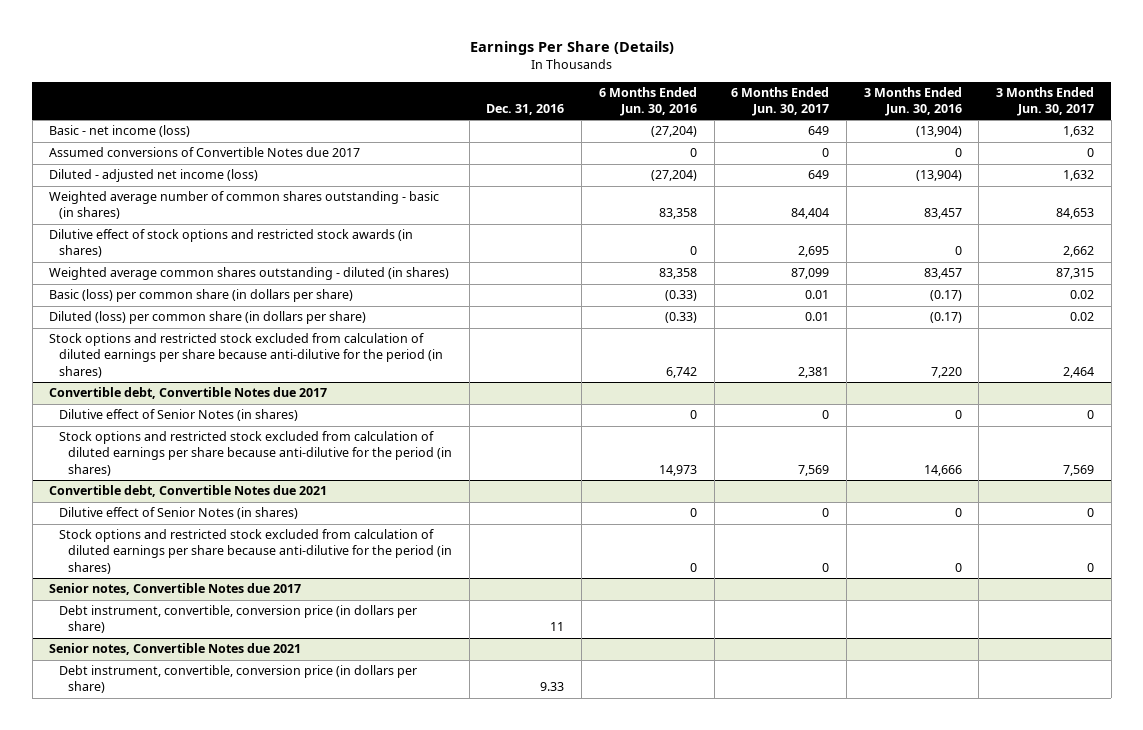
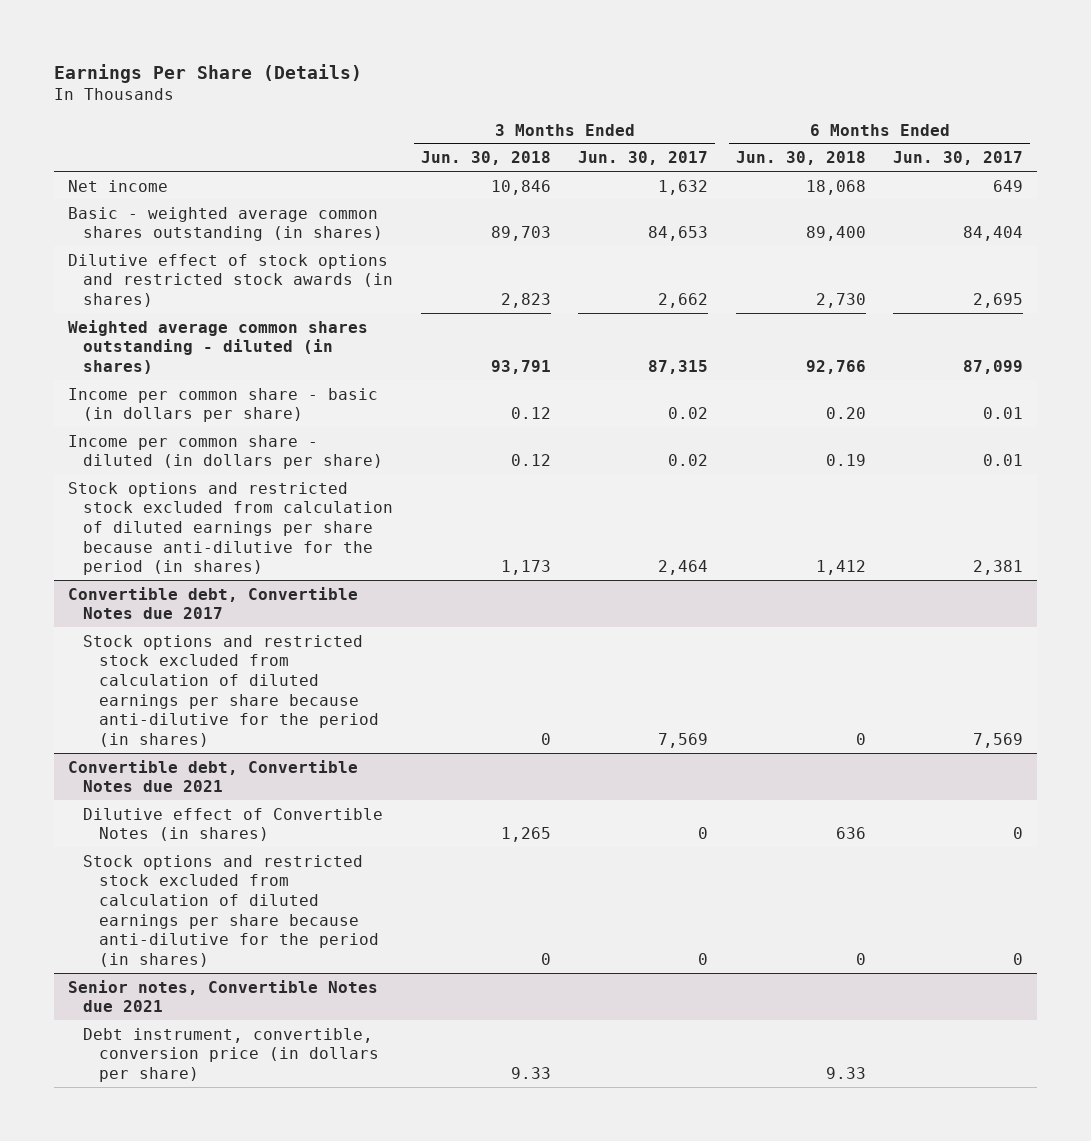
- | Dec. 31, 2016 | 6 Months Ended Jun. 30, 2016 | 6 Months Ended Jun. 30, 2017 | 3 Months Ended Jun. 30, 2016 | 3 Months Ended Jun. 30, 2017
+ | 3 Months Ended Jun. 30, 2018 | 3 Months Ended Jun. 30, 2017 | 6 Months Ended Jun. 30, 2018 | 6 Months Ended Jun. 30, 2017
- Basic - net income (loss) | | (27,204) | 649 | (13,904) | 1,632
- Assumed conversions of Convertible Notes due 2017 | | 0 | 0 | 0 | 0
- Diluted - adjusted net income (loss) | | (27,204) | 649 | (13,904) | 1,632
- Weighted average number of common shares outstanding - basic (in shares) | | 83,358 | 84,404 | 83,457 | 84,653
+ Net income | 10,846 | 1,632 | 18,068 | 649
+ Basic - weighted average common shares outstanding (in shares) | 89,703 | 84,653 | 89,400 | 84,404
- Basic (loss) per common share (in dollars per share) | | (0.33) | 0.01 | (0.17) | 0.02
- Diluted (loss) per common share (in dollars per share) | | (0.33) | 0.01 | (0.17) | 0.02
+ Income per common share - basic (in dollars per share) | 0.12 | 0.02 | 0.20 | 0.01
+ Income per common share - diluted (in dollars per share) | 0.12 | 0.02 | 0.19 | 0.01
@ Convertible debt, Convertible Notes due 2017
- Dilutive effect of Senior Notes (in shares) | | 0 | 0 | 0 | 0
@ Convertible debt, Convertible Notes due 2021
- Dilutive effect of Senior Notes (in shares) | | 0 | 0 | 0 | 0
+ Dilutive effect of Convertible Notes (in shares) | 1,265 | 0 | 636 | 0
- Senior notes, Convertible Notes due 2017
- Debt instrument, convertible, conversion price (in dollars per share) | 11 | | | |

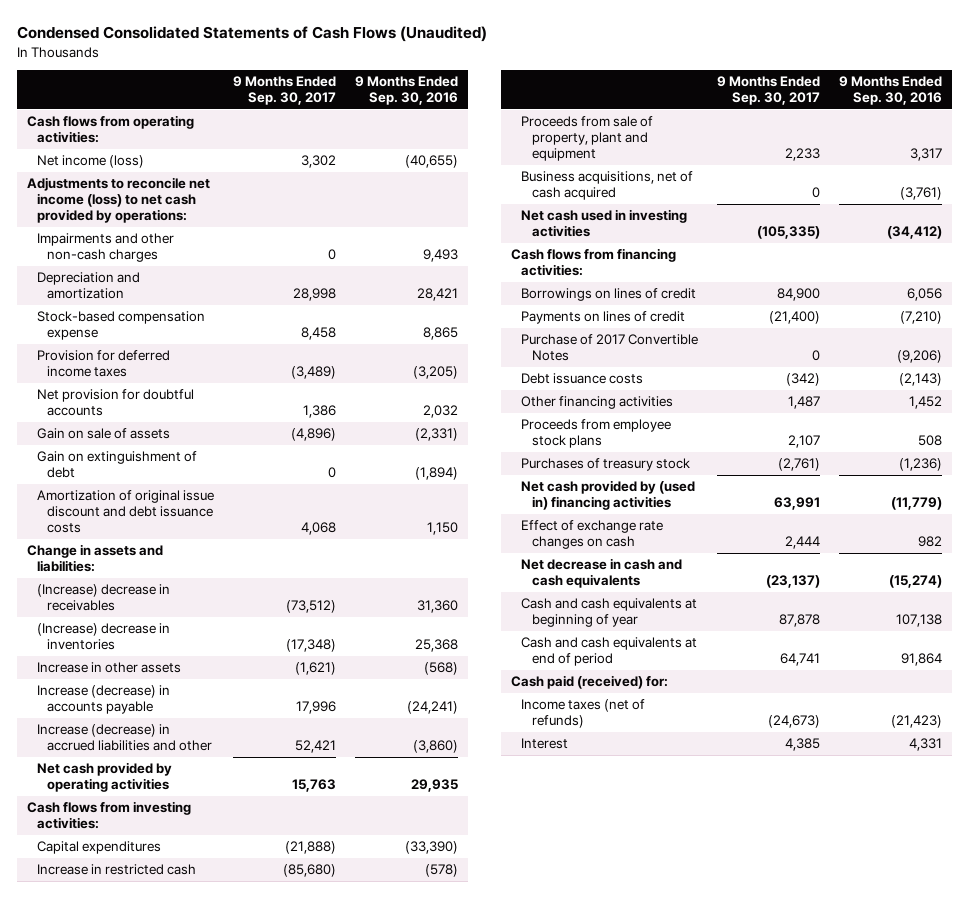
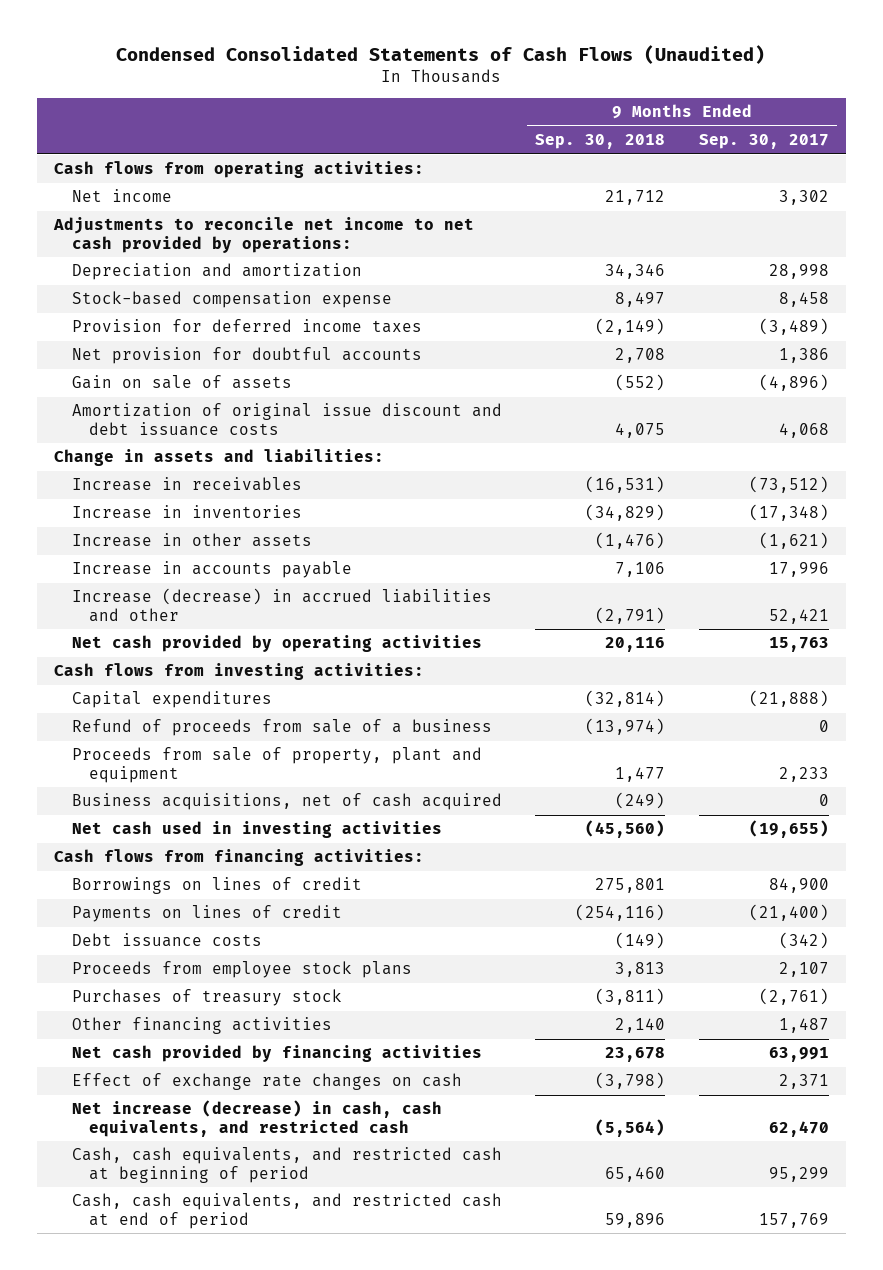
- | 9 Months Ended Sep. 30, 2017 | 9 Months Ended Sep. 30, 2016
+ | 9 Months Ended Sep. 30, 2018 | 9 Months Ended Sep. 30, 2017
- Net income (loss) | 3,302 | (40,655)
- Adjustments to reconcile net income (loss) to net cash provided by operations:
- Impairments and other non-cash charges | 0 | 9,493
+ Net income | 21,712 | 3,302
+ Adjustments to reconcile net income to net cash provided by operations:
- Gain on extinguishment of debt | 0 | (1,894)
- (Increase) decrease in receivables | (73,512) | 31,360
- (Increase) decrease in inventories | (17,348) | 25,368
+ Increase in receivables | (16,531) | (73,512)
+ Increase in inventories | (34,829) | (17,348)
- Increase (decrease) in accounts payable | 17,996 | (24,241)
+ Increase in accounts payable | 7,106 | 17,996
- Increase in restricted cash | (85,680) | (578)
+ Refund of proceeds from sale of a business | (13,974) | 0
- Net cash used in investing activities | (105,335) | (34,412)
+ Net cash used in investing activities | (45,560) | (19,655)
- Purchase of 2017 Convertible Notes | 0 | (9,206)
- Net cash provided by (used in) financing activities | 63,991 | (11,779)
- Effect of exchange rate changes on cash | 2,444 | 982
- Net decrease in cash and cash equivalents | (23,137) | (15,274)
- Cash and cash equivalents at beginning of year | 87,878 | 107,138
- Cash and cash equivalents at end of period | 64,741 | 91,864
- Cash paid (received) for:
- Income taxes (net of refunds) | (24,673) | (21,423)
- Interest | 4,385 | 4,331
moved down: Other financing activities | 2,140 | 1,487
+ Net cash provided by financing activities | 23,678 | 63,991
+ Effect of exchange rate changes on cash | (3,798) | 2,371
+ Net increase (decrease) in cash, cash equivalents, and restricted cash | (5,564) | 62,470
+ Cash, cash equivalents, and restricted cash at beginning of period | 65,460 | 95,299
+ Cash, cash equivalents, and restricted cash at end of period | 59,896 | 157,769

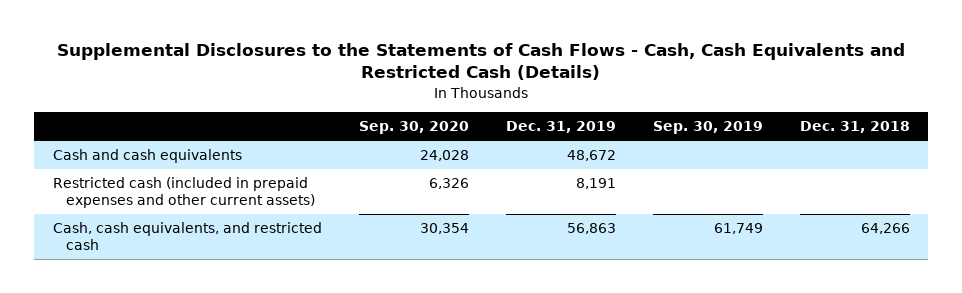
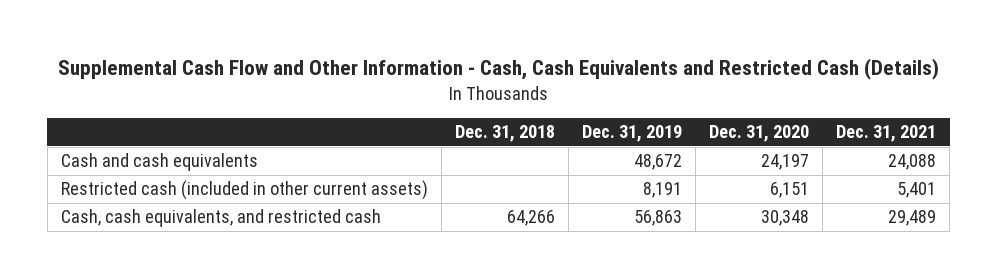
- Supplemental Disclosures to the Statements of Cash Flows - Cash, Cash Equivalents and Restricted Cash (Details)
+ Supplemental Cash Flow and Other Information - Cash, Cash Equivalents and Restricted Cash (Details)
- | Sep. 30, 2020 | Dec. 31, 2019 | Sep. 30, 2019 | Dec. 31, 2018
+ | Dec. 31, 2018 | Dec. 31, 2019 | Dec. 31, 2020 | Dec. 31, 2021
- Restricted cash (included in prepaid expenses and other current assets) | 6,326 | 8,191 | |
+ Restricted cash (included in other current assets) | | 8,191 | 6,151 | 5,401

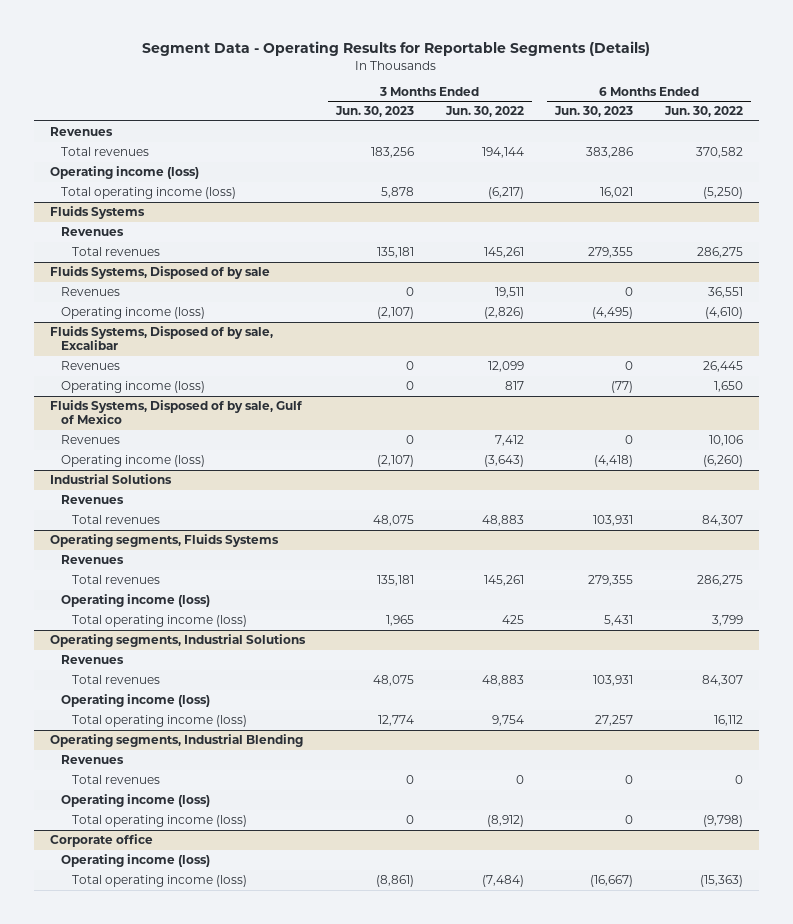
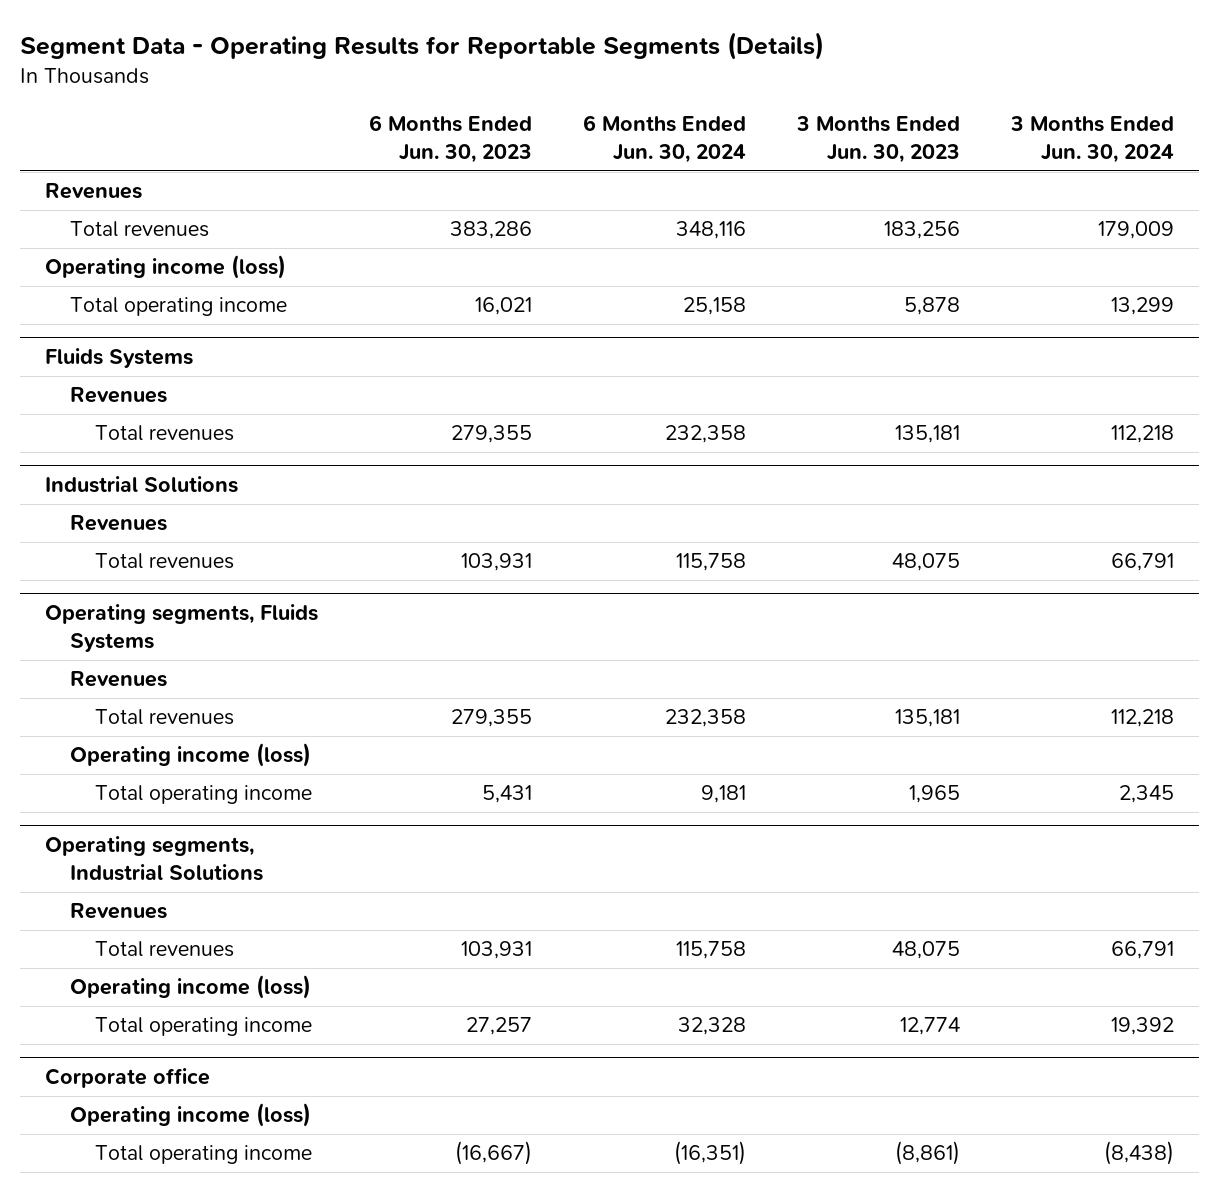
- | 3 Months Ended Jun. 30, 2023 | 3 Months Ended Jun. 30, 2022 | 6 Months Ended Jun. 30, 2023 | 6 Months Ended Jun. 30, 2022
+ | 6 Months Ended Jun. 30, 2023 | 6 Months Ended Jun. 30, 2024 | 3 Months Ended Jun. 30, 2023 | 3 Months Ended Jun. 30, 2024
- Total operating income (loss) | 5,878 | (6,217) | 16,021 | (5,250)
+ Total operating income | 16,021 | 25,158 | 5,878 | 13,299
- Fluids Systems, Disposed of by sale
- Revenues | 0 | 19,511 | 0 | 36,551
- Operating income (loss) | (2,107) | (2,826) | (4,495) | (4,610)
- Fluids Systems, Disposed of by sale, Excalibar
- Revenues | 0 | 12,099 | 0 | 26,445
- Operating income (loss) | 0 | 817 | (77) | 1,650
- Fluids Systems, Disposed of by sale, Gulf of Mexico
- Revenues | 0 | 7,412 | 0 | 10,106
- Operating income (loss) | (2,107) | (3,643) | (4,418) | (6,260)
@ Operating segments, Fluids Systems
- Total operating income (loss) | 1,965 | 425 | 5,431 | 3,799
+ Total operating income | 5,431 | 9,181 | 1,965 | 2,345
@ Operating segments, Industrial Solutions
- Total operating income (loss) | 12,774 | 9,754 | 27,257 | 16,112
- Operating segments, Industrial Blending
- Revenues
- Total revenues | 0 | 0 | 0 | 0
- Operating income (loss)
- Total operating income (loss) | 0 | (8,912) | 0 | (9,798)
@ Operating segments, Industrial Solutions
+ Total operating income | 27,257 | 32,328 | 12,774 | 19,392
@ Corporate office
- Total operating income (loss) | (8,861) | (7,484) | (16,667) | (15,363)
+ Total operating income | (16,667) | (16,351) | (8,861) | (8,438)

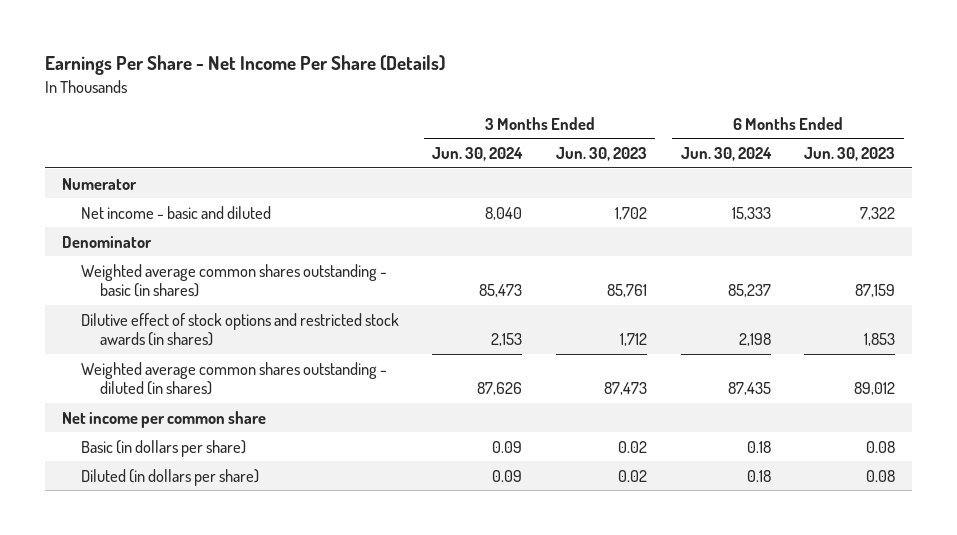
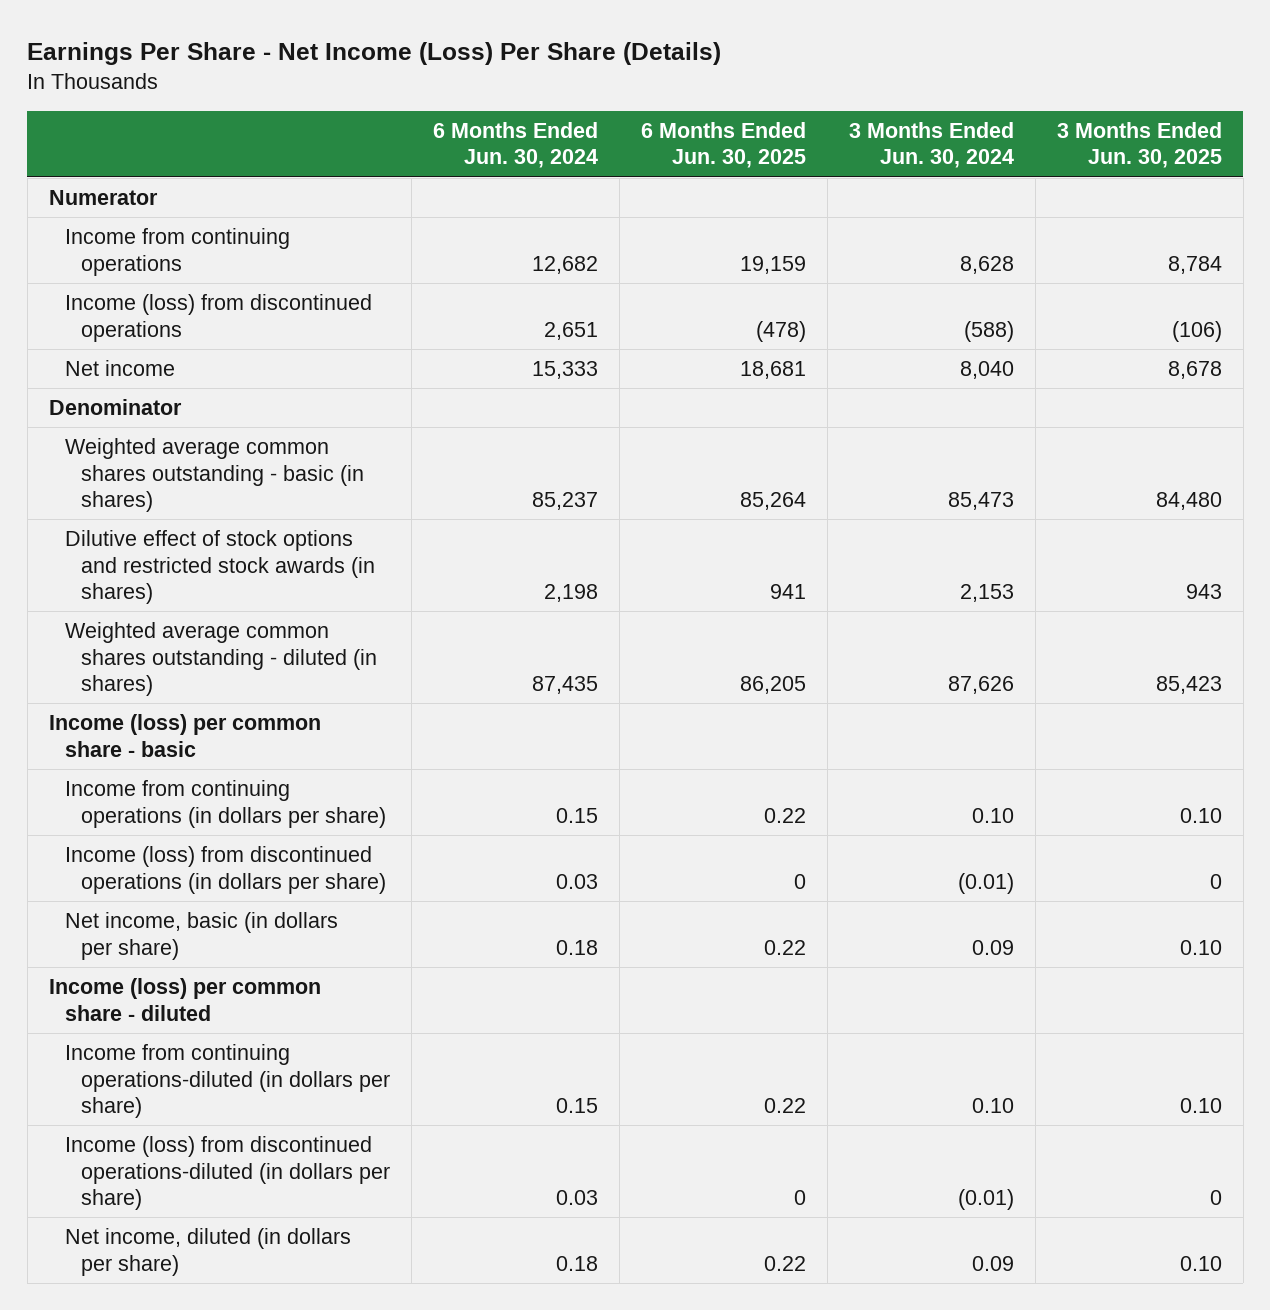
- Earnings Per Share - Net Income Per Share (Details)
+ Earnings Per Share - Net Income (Loss) Per Share (Details)
- | 3 Months Ended Jun. 30, 2024 | 3 Months Ended Jun. 30, 2023 | 6 Months Ended Jun. 30, 2024 | 6 Months Ended Jun. 30, 2023
+ | 6 Months Ended Jun. 30, 2024 | 6 Months Ended Jun. 30, 2025 | 3 Months Ended Jun. 30, 2024 | 3 Months Ended Jun. 30, 2025
- Net income - basic and diluted | 8,040 | 1,702 | 15,333 | 7,322
+ Income from continuing operations | 12,682 | 19,159 | 8,628 | 8,784
+ Income (loss) from discontinued operations | 2,651 | (478) | (588) | (106)
+ Net income | 15,333 | 18,681 | 8,040 | 8,678
- Net income per common share
- Basic (in dollars per share) | 0.09 | 0.02 | 0.18 | 0.08
- Diluted (in dollars per share) | 0.09 | 0.02 | 0.18 | 0.08
+ Income (loss) per common share - basic
+ Income from continuing operations (in dollars per share) | 0.15 | 0.22 | 0.10 | 0.10
+ Income (loss) from discontinued operations (in dollars per share) | 0.03 | 0 | (0.01) | 0
+ Net income, basic (in dollars per share) | 0.18 | 0.22 | 0.09 | 0.10
+ Income (loss) per common share - diluted
+ Income from continuing operations-diluted (in dollars per share) | 0.15 | 0.22 | 0.10 | 0.10
+ Income (loss) from discontinued operations-diluted (in dollars per share) | 0.03 | 0 | (0.01) | 0
+ Net income, diluted (in dollars per share) | 0.18 | 0.22 | 0.09 | 0.10

